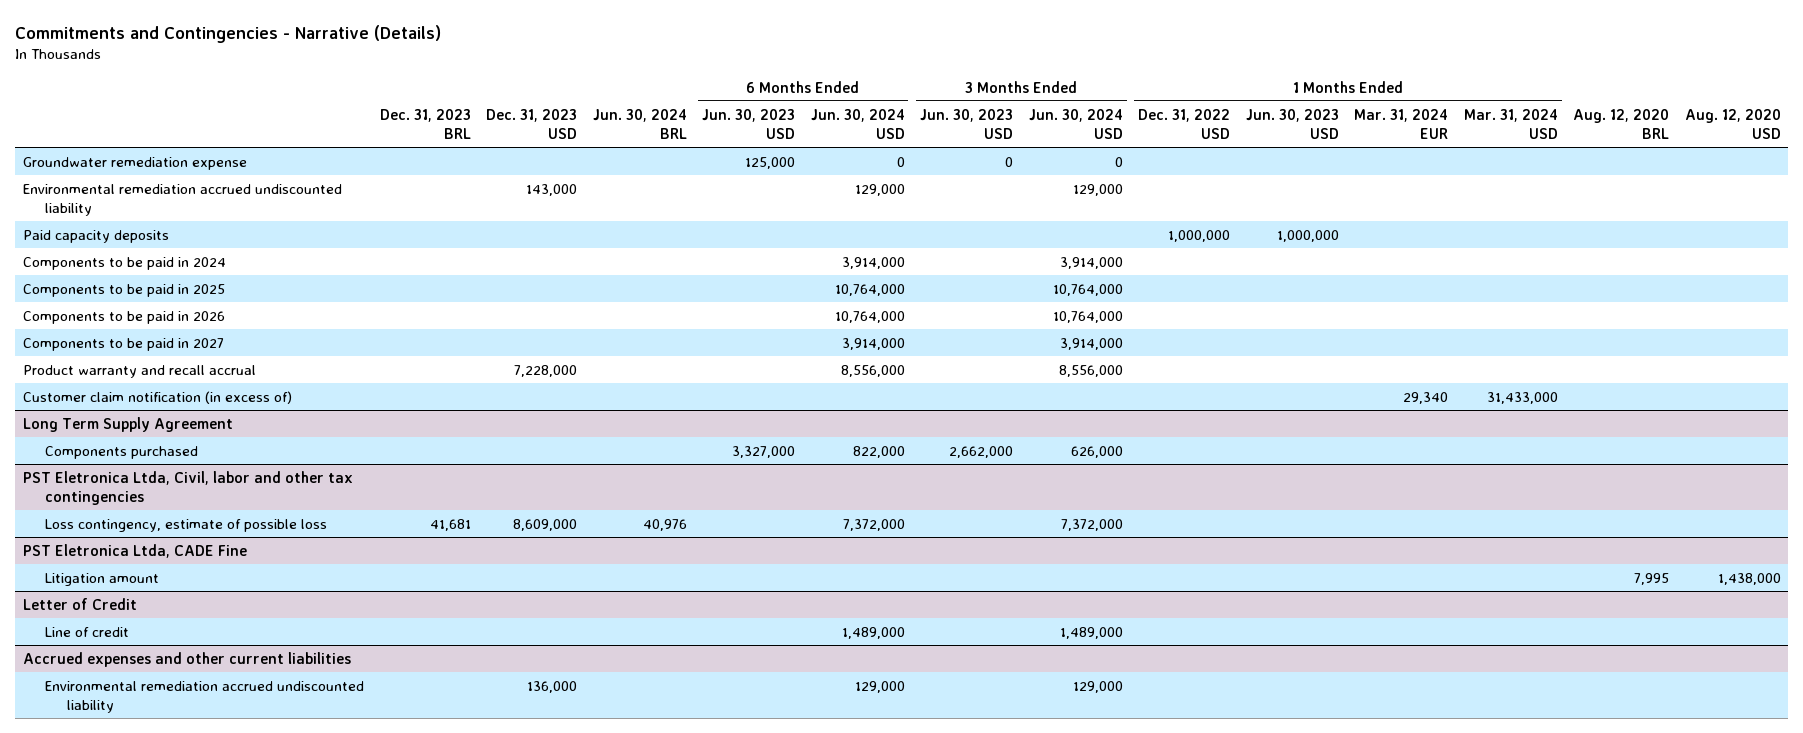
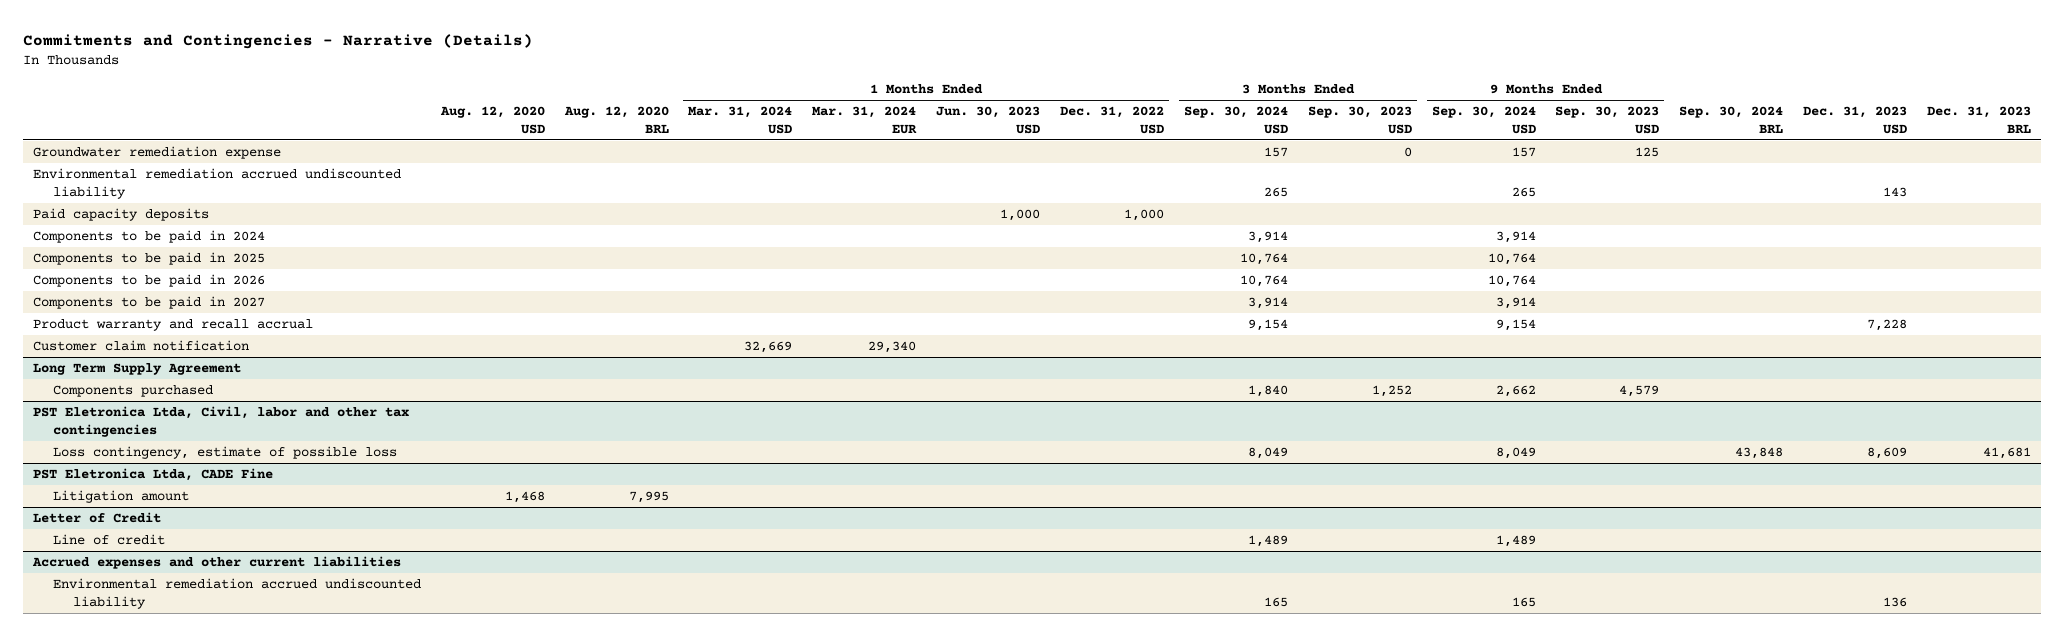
- | Dec. 31, 2023 BRL | Dec. 31, 2023 USD | Jun. 30, 2024 BRL | 6 Months Ended Jun. 30, 2023 USD | 6 Months Ended Jun. 30, 2024 USD | 3 Months Ended Jun. 30, 2023 USD | 3 Months Ended Jun. 30, 2024 USD | 1 Months Ended Dec. 31, 2022 USD | 1 Months Ended Jun. 30, 2023 USD | 1 Months Ended Mar. 31, 2024 EUR | 1 Months Ended Mar. 31, 2024 USD | Aug. 12, 2020 BRL | Aug. 12, 2020 USD
+ | Aug. 12, 2020 USD | Aug. 12, 2020 BRL | 1 Months Ended Mar. 31, 2024 USD | 1 Months Ended Mar. 31, 2024 EUR | 1 Months Ended Jun. 30, 2023 USD | 1 Months Ended Dec. 31, 2022 USD | 3 Months Ended Sep. 30, 2024 USD | 3 Months Ended Sep. 30, 2023 USD | 9 Months Ended Sep. 30, 2024 USD | 9 Months Ended Sep. 30, 2023 USD | Sep. 30, 2024 BRL | Dec. 31, 2023 USD | Dec. 31, 2023 BRL
- Environmental remediation accrued undiscounted liability | | 143,000 | | | 129,000 | | 129,000 | | | | | |
- Paid capacity deposits | | | | | | | | 1,000,000 | 1,000,000 | | | |
+ Environmental remediation accrued undiscounted liability | | | | | | | 265 | | 265 | | | 143 |
+ Paid capacity deposits | | | | | 1,000 | 1,000 | | | | | | |
- Product warranty and recall accrual | | 7,228,000 | | | 8,556,000 | | 8,556,000 | | | | | |
- Customer claim notification (in excess of) | | | | | | | | | | 29,340 | 31,433,000 | |
+ Product warranty and recall accrual | | | | | | | 9,154 | | 9,154 | | | 7,228 |
+ Customer claim notification | | | 32,669 | 29,340 | | | | | | | | |
@ PST Eletronica Ltda, Civil, labor and other tax contingencies
- Loss contingency, estimate of possible loss | 41,681 | 8,609,000 | 40,976 | | 7,372,000 | | 7,372,000 | | | | | |
+ Loss contingency, estimate of possible loss | | | | | | | 8,049 | | 8,049 | | 43,848 | 8,609 | 41,681
@ PST Eletronica Ltda, CADE Fine
- Litigation amount | | | | | | | | | | | | 7,995 | 1,438,000
+ Litigation amount | 1,468 | 7,995 | | | | | | | | | | |
@ Accrued expenses and other current liabilities
- Environmental remediation accrued undiscounted liability | | 136,000 | | | 129,000 | | 129,000 | | | | | |
+ Environmental remediation accrued undiscounted liability | | | | | | | 165 | | 165 | | | 136 |

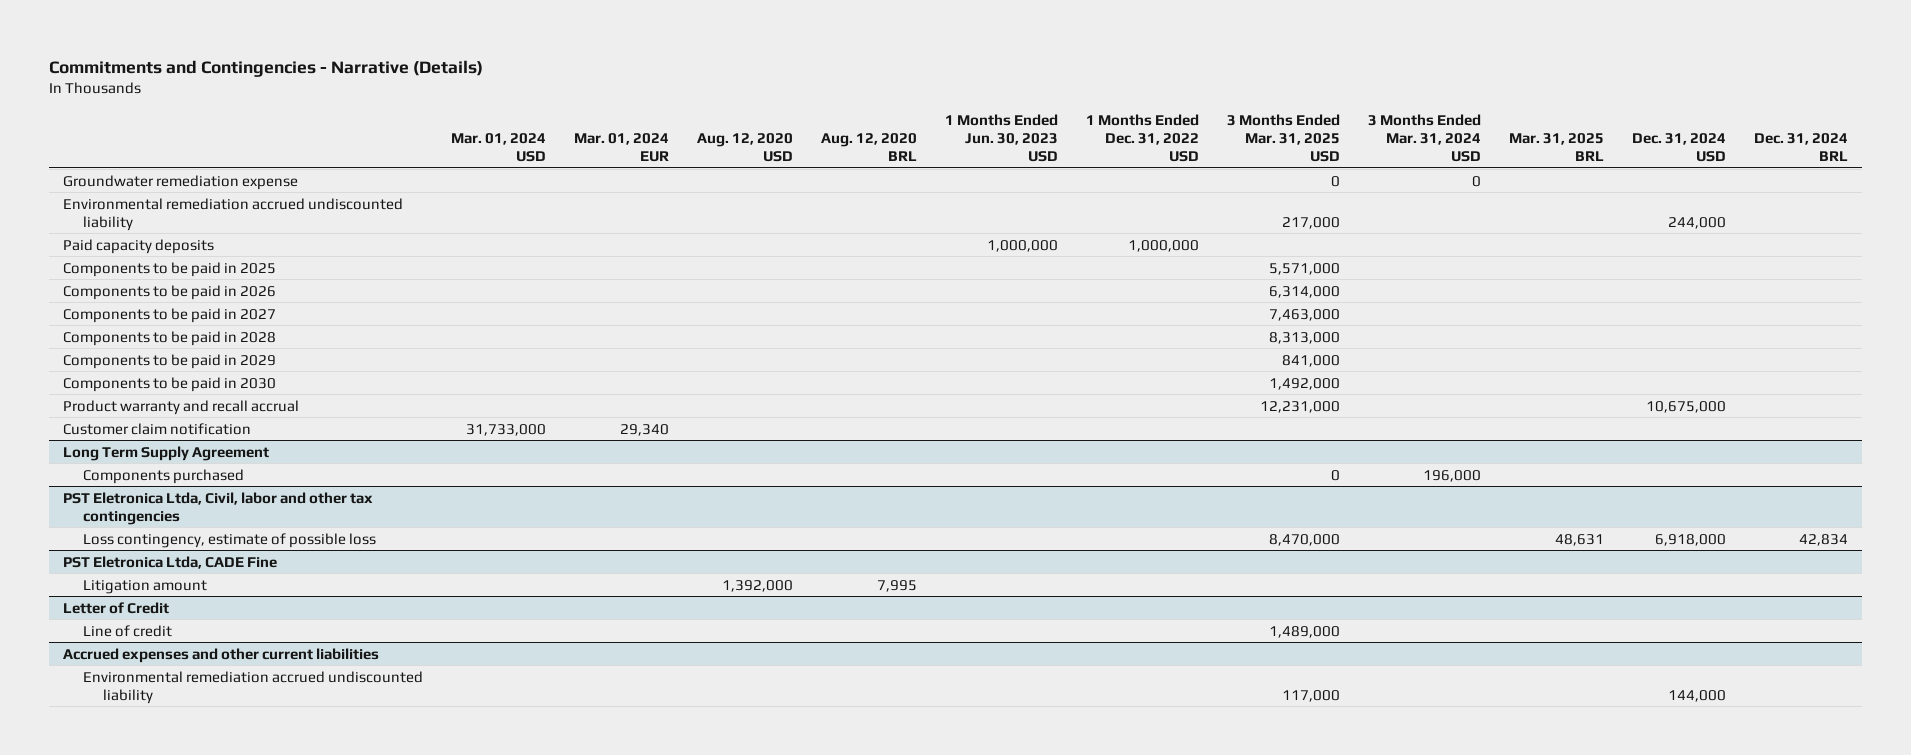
- | Aug. 12, 2020 USD | Aug. 12, 2020 BRL | 1 Months Ended Mar. 31, 2024 USD | 1 Months Ended Mar. 31, 2024 EUR | 1 Months Ended Jun. 30, 2023 USD | 1 Months Ended Dec. 31, 2022 USD | 3 Months Ended Sep. 30, 2024 USD | 3 Months Ended Sep. 30, 2023 USD | 9 Months Ended Sep. 30, 2024 USD | 9 Months Ended Sep. 30, 2023 USD | Sep. 30, 2024 BRL | Dec. 31, 2023 USD | Dec. 31, 2023 BRL
+ | Mar. 01, 2024 USD | Mar. 01, 2024 EUR | Aug. 12, 2020 USD | Aug. 12, 2020 BRL | 1 Months Ended Jun. 30, 2023 USD | 1 Months Ended Dec. 31, 2022 USD | 3 Months Ended Mar. 31, 2025 USD | 3 Months Ended Mar. 31, 2024 USD | Mar. 31, 2025 BRL | Dec. 31, 2024 USD | Dec. 31, 2024 BRL
- Paid capacity deposits | | | | | 1,000 | 1,000 | | | | | | |
- Components to be paid in 2024 | | | | | | | 3,914 | | 3,914 | | | |
+ Paid capacity deposits | | | | | 1,000,000 | 1,000,000 | | | | |
+ Components to be paid in 2028 | | | | | | | 8,313,000 | | | |
+ Components to be paid in 2029 | | | | | | | 841,000 | | | |
+ Components to be paid in 2030 | | | | | | | 1,492,000 | | | |
@ PST Eletronica Ltda, CADE Fine
- Litigation amount | 1,468 | 7,995 | | | | | | | | | | |
+ Litigation amount | | | 1,392,000 | 7,995 | | | | | | |

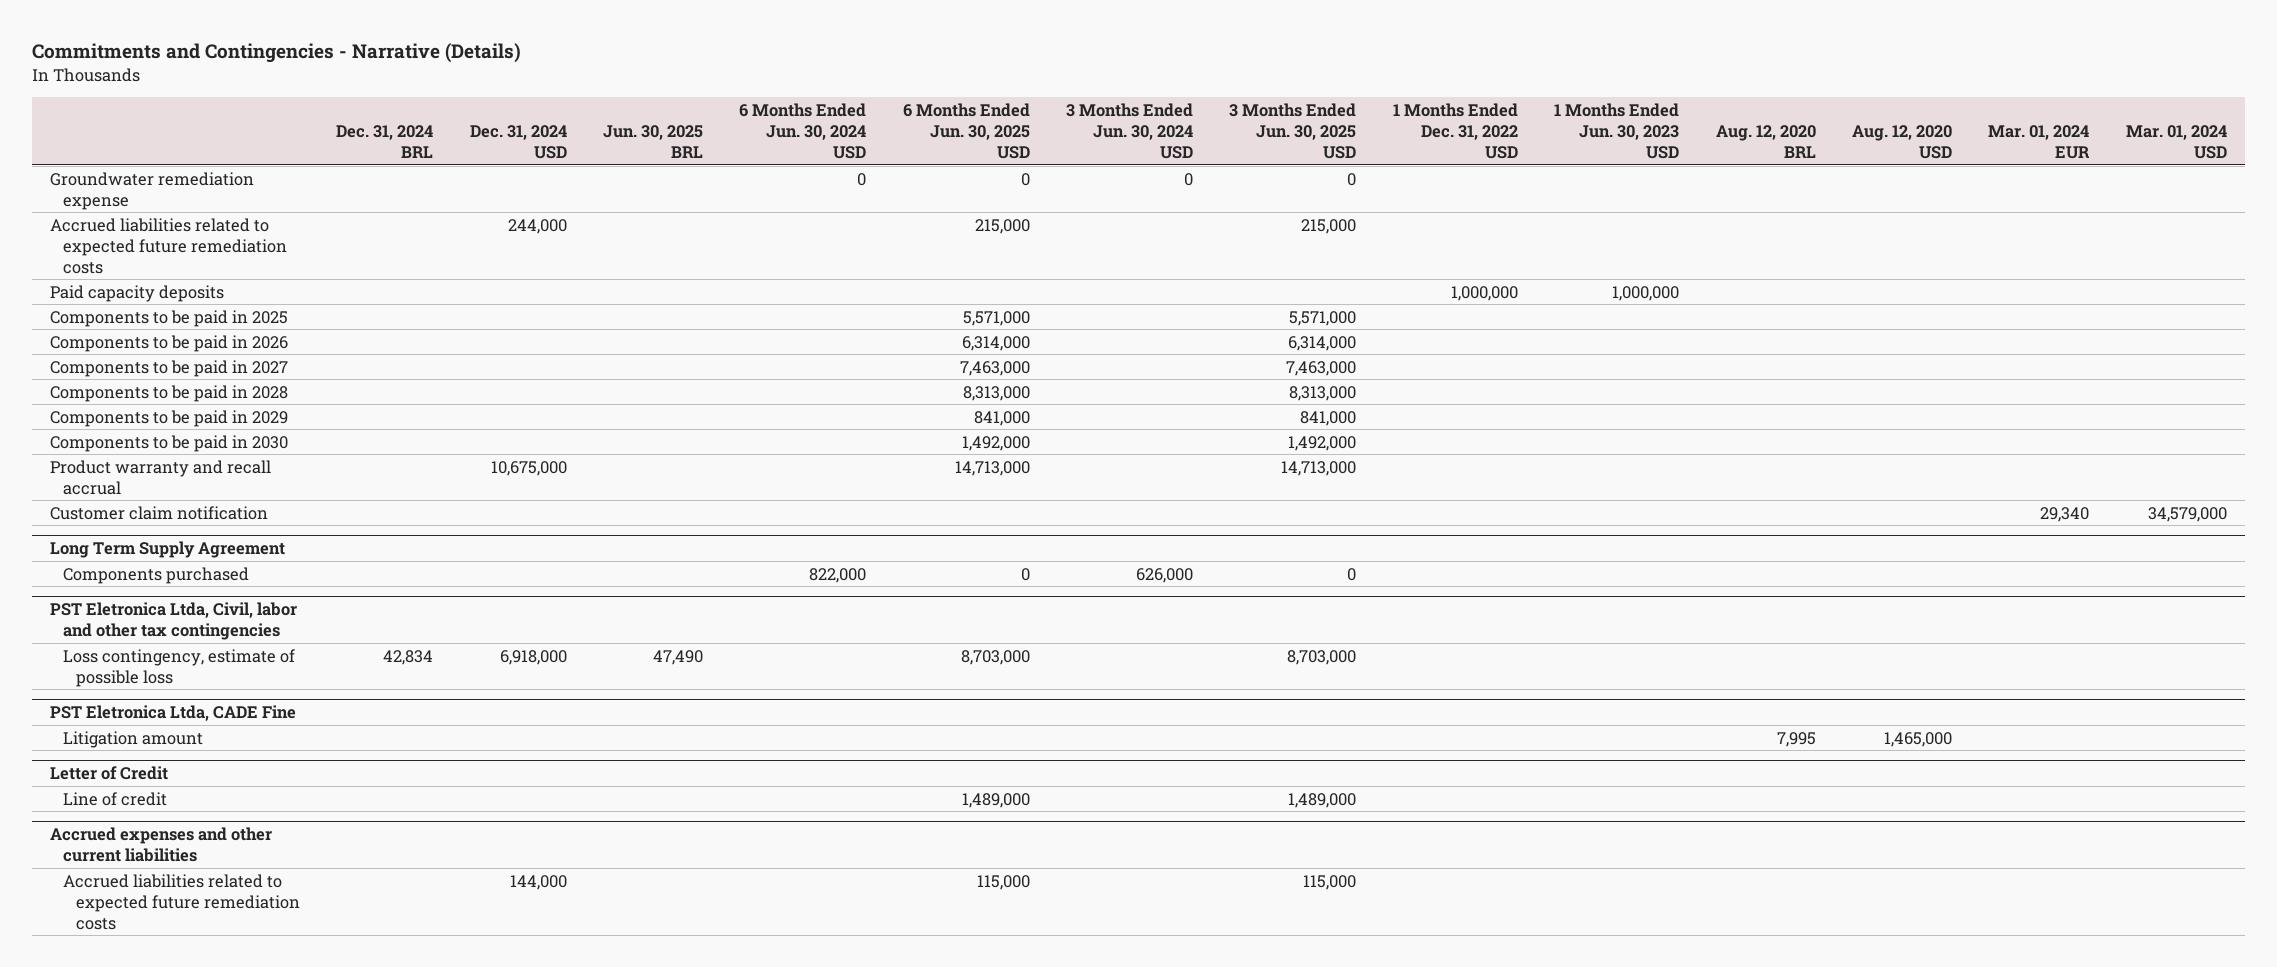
- | Mar. 01, 2024 USD | Mar. 01, 2024 EUR | Aug. 12, 2020 USD | Aug. 12, 2020 BRL | 1 Months Ended Jun. 30, 2023 USD | 1 Months Ended Dec. 31, 2022 USD | 3 Months Ended Mar. 31, 2025 USD | 3 Months Ended Mar. 31, 2024 USD | Mar. 31, 2025 BRL | Dec. 31, 2024 USD | Dec. 31, 2024 BRL
+ | Dec. 31, 2024 BRL | Dec. 31, 2024 USD | Jun. 30, 2025 BRL | 6 Months Ended Jun. 30, 2024 USD | 6 Months Ended Jun. 30, 2025 USD | 3 Months Ended Jun. 30, 2024 USD | 3 Months Ended Jun. 30, 2025 USD | 1 Months Ended Dec. 31, 2022 USD | 1 Months Ended Jun. 30, 2023 USD | Aug. 12, 2020 BRL | Aug. 12, 2020 USD | Mar. 01, 2024 EUR | Mar. 01, 2024 USD
- Environmental remediation accrued undiscounted liability | | | | | | | 217,000 | | | 244,000 |
+ Accrued liabilities related to expected future remediation costs | | 244,000 | | | 215,000 | | 215,000 | | | | | |
- Customer claim notification | 31,733,000 | 29,340 | | | | | | | | |
+ Customer claim notification | | | | | | | | | | | | 29,340 | 34,579,000
@ PST Eletronica Ltda, CADE Fine
- Litigation amount | | | 1,392,000 | 7,995 | | | | | | |
+ Litigation amount | | | | | | | | | | 7,995 | 1,465,000 | |
@ Accrued expenses and other current liabilities
- Environmental remediation accrued undiscounted liability | | | | | | | 117,000 | | | 144,000 |
+ Accrued liabilities related to expected future remediation costs | | 144,000 | | | 115,000 | | 115,000 | | | | | |

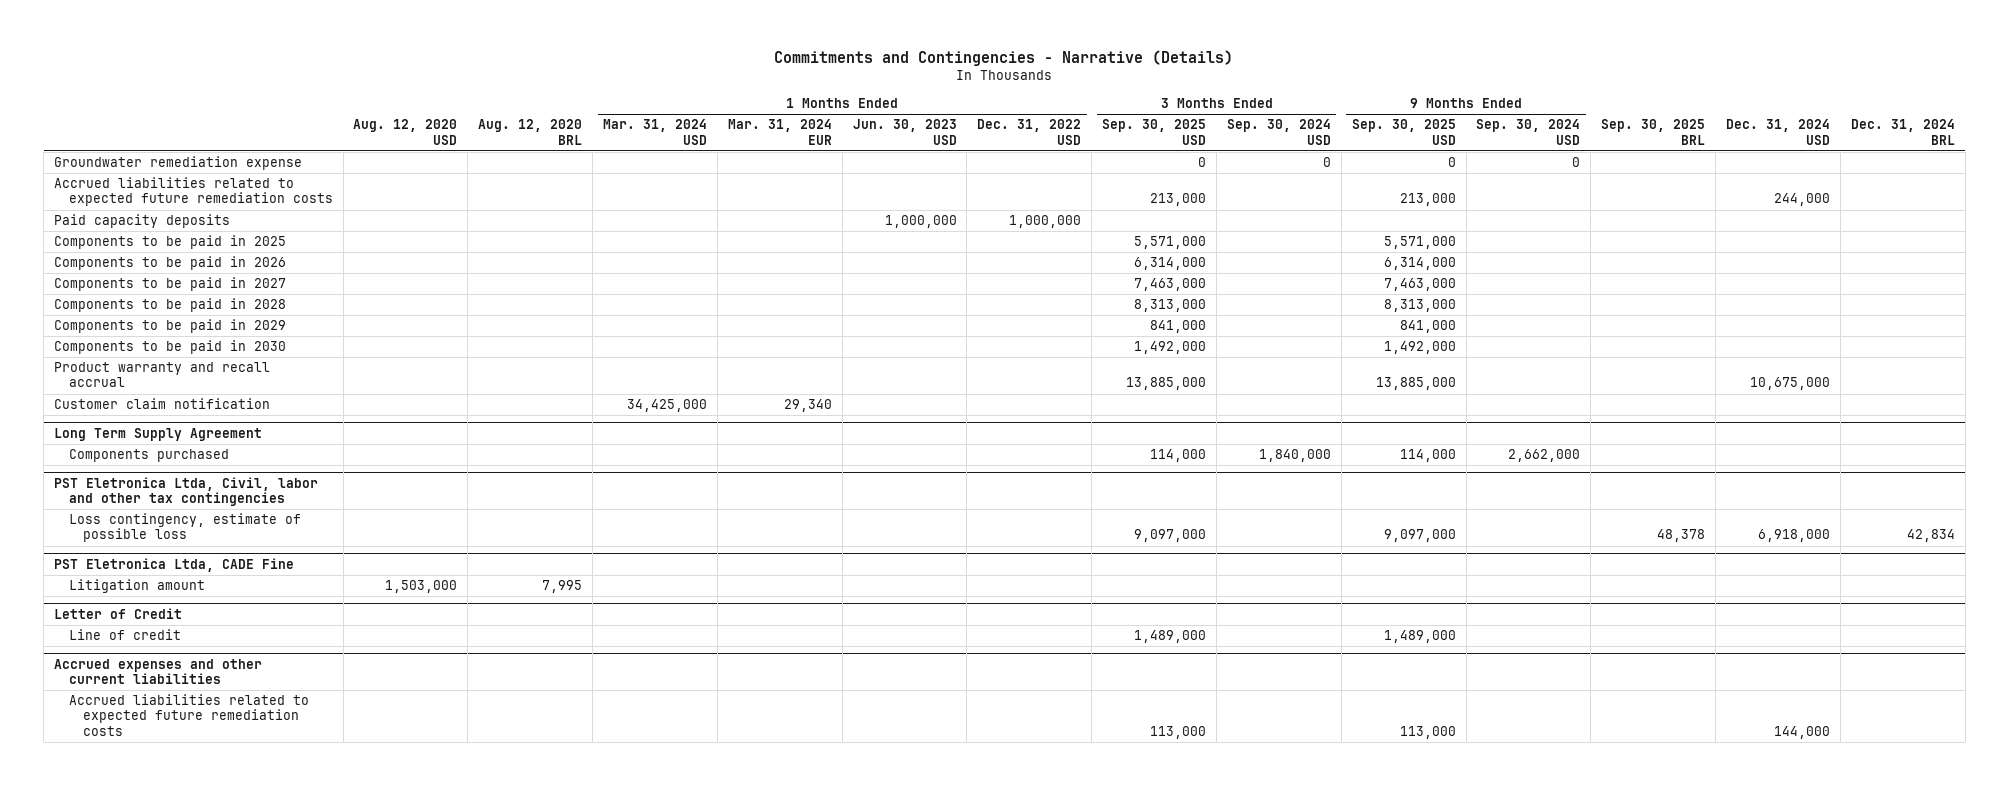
- | Dec. 31, 2024 BRL | Dec. 31, 2024 USD | Jun. 30, 2025 BRL | 6 Months Ended Jun. 30, 2024 USD | 6 Months Ended Jun. 30, 2025 USD | 3 Months Ended Jun. 30, 2024 USD | 3 Months Ended Jun. 30, 2025 USD | 1 Months Ended Dec. 31, 2022 USD | 1 Months Ended Jun. 30, 2023 USD | Aug. 12, 2020 BRL | Aug. 12, 2020 USD | Mar. 01, 2024 EUR | Mar. 01, 2024 USD
+ | Aug. 12, 2020 USD | Aug. 12, 2020 BRL | 1 Months Ended Mar. 31, 2024 USD | 1 Months Ended Mar. 31, 2024 EUR | 1 Months Ended Jun. 30, 2023 USD | 1 Months Ended Dec. 31, 2022 USD | 3 Months Ended Sep. 30, 2025 USD | 3 Months Ended Sep. 30, 2024 USD | 9 Months Ended Sep. 30, 2025 USD | 9 Months Ended Sep. 30, 2024 USD | Sep. 30, 2025 BRL | Dec. 31, 2024 USD | Dec. 31, 2024 BRL
@ PST Eletronica Ltda, CADE Fine
- Litigation amount | | | | | | | | | | 7,995 | 1,465,000 | |
+ Litigation amount | 1,503,000 | 7,995 | | | | | | | | | | |

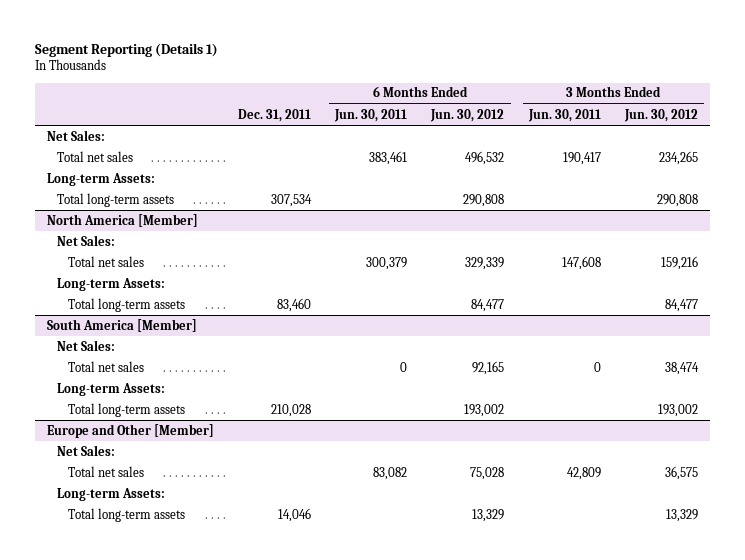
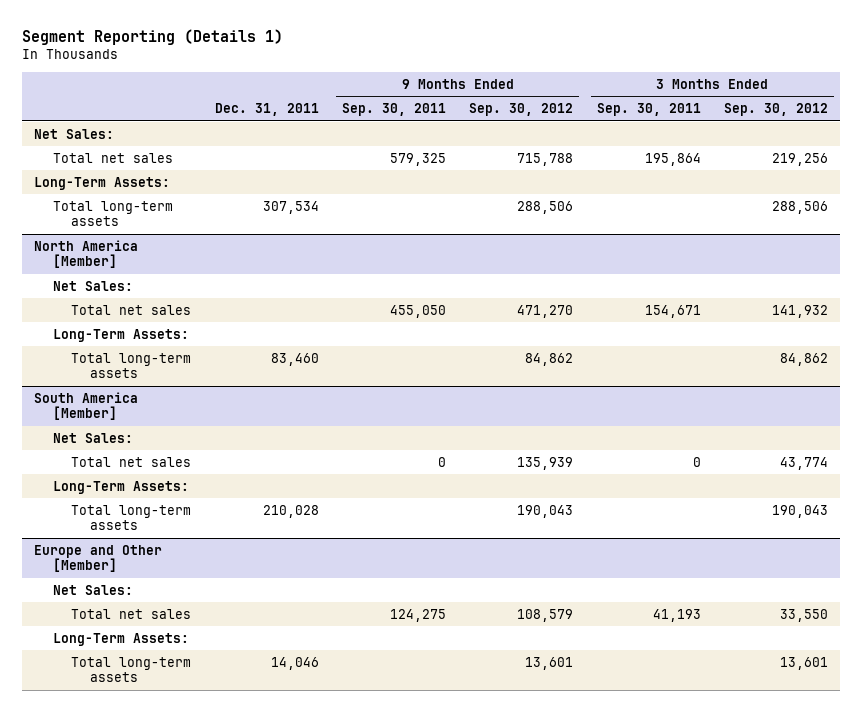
- | Dec. 31, 2011 | 6 Months Ended Jun. 30, 2011 | 6 Months Ended Jun. 30, 2012 | 3 Months Ended Jun. 30, 2011 | 3 Months Ended Jun. 30, 2012
+ | Dec. 31, 2011 | 9 Months Ended Sep. 30, 2011 | 9 Months Ended Sep. 30, 2012 | 3 Months Ended Sep. 30, 2011 | 3 Months Ended Sep. 30, 2012
- Long-term Assets:
+ Long-Term Assets:
@ North America [Member]
- Long-term Assets:
+ Long-Term Assets:
@ South America [Member]
- Long-term Assets:
+ Long-Term Assets:
@ Europe and Other [Member]
- Long-term Assets:
+ Long-Term Assets:

